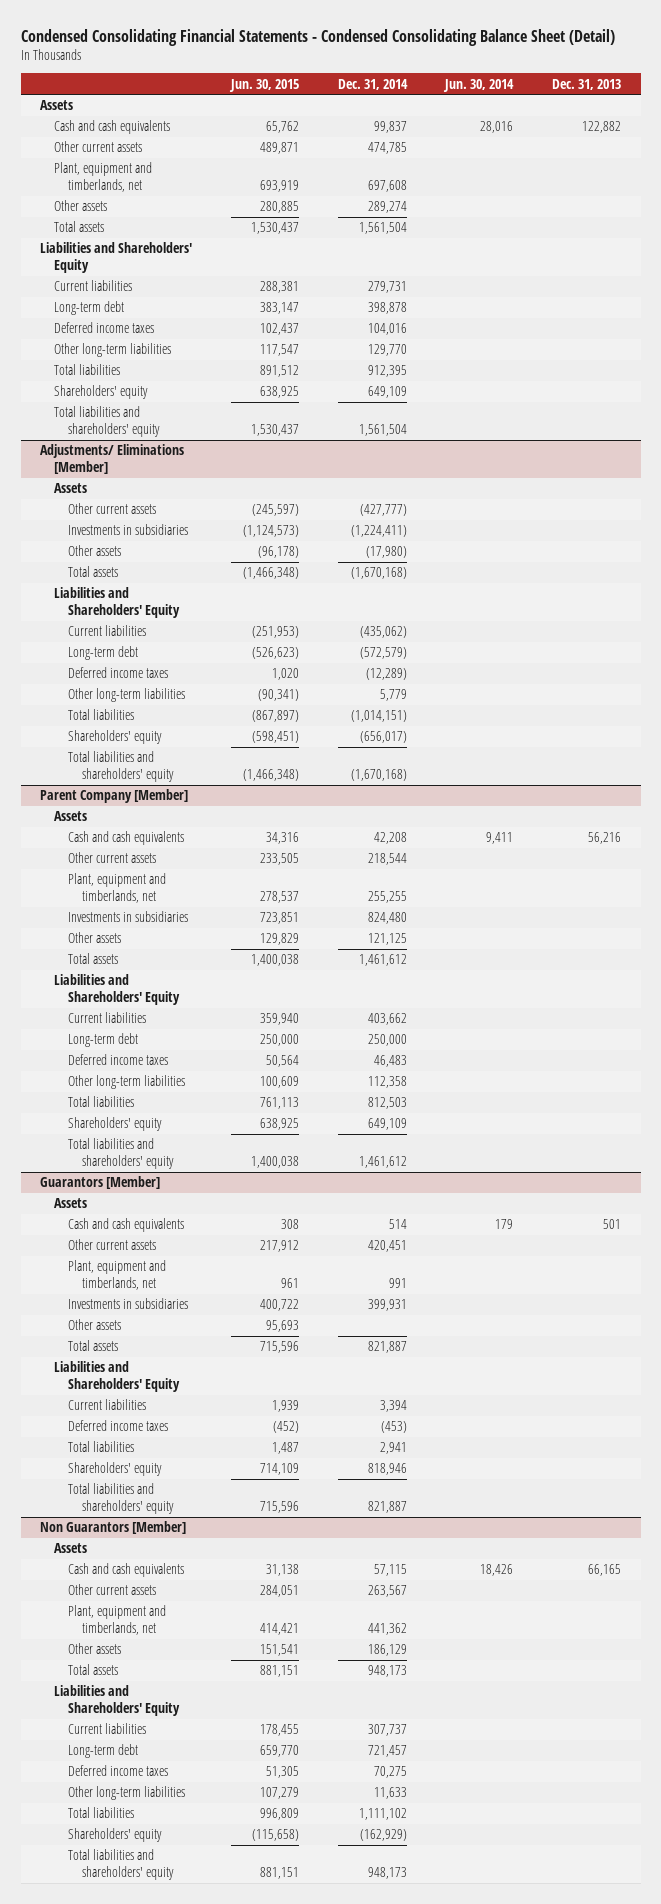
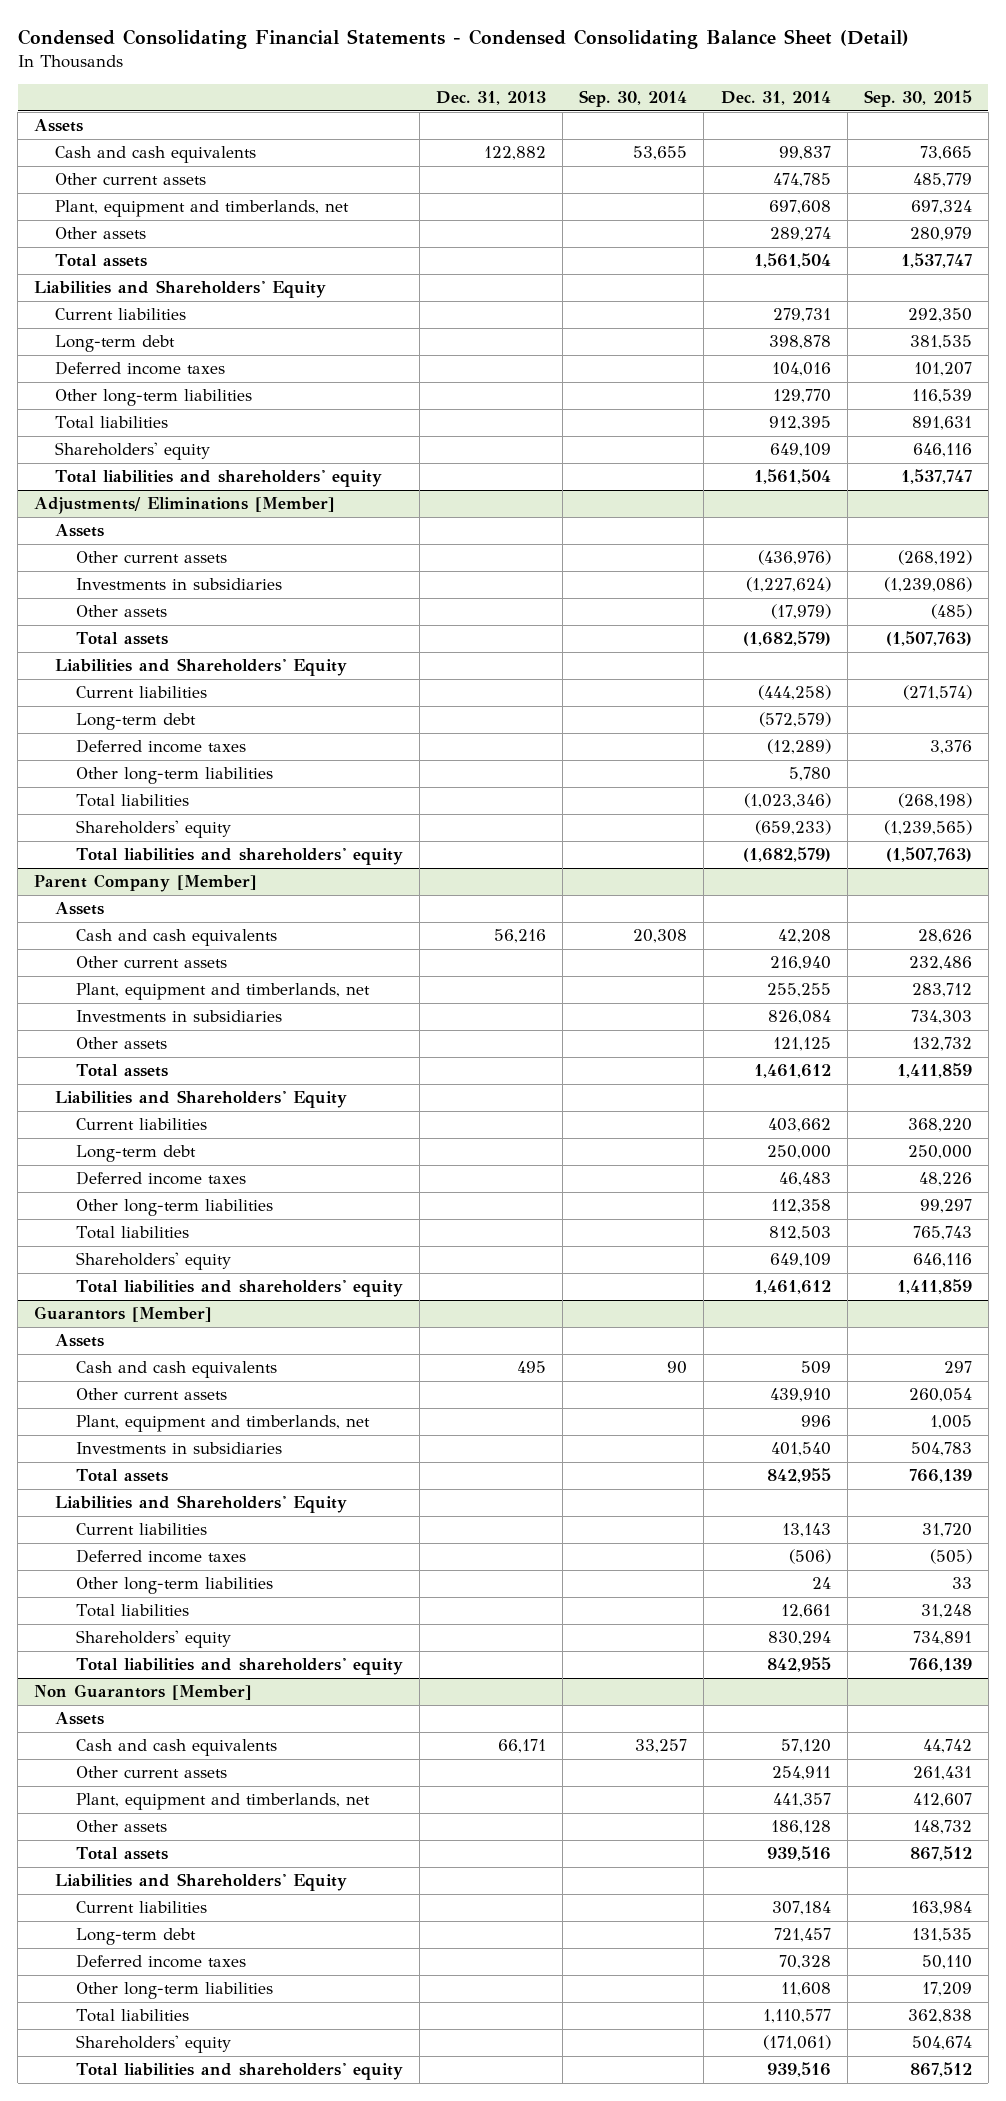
- | Jun. 30, 2015 | Dec. 31, 2014 | Jun. 30, 2014 | Dec. 31, 2013
+ | Dec. 31, 2013 | Sep. 30, 2014 | Dec. 31, 2014 | Sep. 30, 2015
@ Adjustments/ Eliminations [Member]
- Other current assets | (245,597) | (427,777) | |
- Investments in subsidiaries | (1,124,573) | (1,224,411) | |
- Other assets | (96,178) | (17,980) | |
- Total assets | (1,466,348) | (1,670,168) | |
+ Other current assets | | | (436,976) | (268,192)
+ Investments in subsidiaries | | | (1,227,624) | (1,239,086)
+ Other assets | | | (17,979) | (485)
+ Total assets | | | (1,682,579) | (1,507,763)
- Current liabilities | (251,953) | (435,062) | |
+ Current liabilities | | | (444,258) | (271,574)
- Other long-term liabilities | (90,341) | 5,779 | |
- Total liabilities | (867,897) | (1,014,151) | |
- Shareholders' equity | (598,451) | (656,017) | |
- Total liabilities and shareholders' equity | (1,466,348) | (1,670,168) | |
+ Other long-term liabilities | | | 5,780 |
+ Total liabilities | | | (1,023,346) | (268,198)
+ Shareholders' equity | | | (659,233) | (1,239,565)
+ Total liabilities and shareholders' equity | | | (1,682,579) | (1,507,763)
@ Parent Company [Member]
- Other current assets | 233,505 | 218,544 | |
+ Other current assets | | | 216,940 | 232,486
- Investments in subsidiaries | 723,851 | 824,480 | |
+ Investments in subsidiaries | | | 826,084 | 734,303
@ Guarantors [Member]
- Cash and cash equivalents | 308 | 514 | 179 | 501
- Other current assets | 217,912 | 420,451 | |
- Plant, equipment and timberlands, net | 961 | 991 | |
- Investments in subsidiaries | 400,722 | 399,931 | |
- Other assets | 95,693 | | |
- Total assets | 715,596 | 821,887 | |
+ Cash and cash equivalents | 495 | 90 | 509 | 297
+ Other current assets | | | 439,910 | 260,054
+ Plant, equipment and timberlands, net | | | 996 | 1,005
+ Investments in subsidiaries | | | 401,540 | 504,783
+ Total assets | | | 842,955 | 766,139
- Current liabilities | 1,939 | 3,394 | |
- Deferred income taxes | (452) | (453) | |
- Total liabilities | 1,487 | 2,941 | |
- Shareholders' equity | 714,109 | 818,946 | |
- Total liabilities and shareholders' equity | 715,596 | 821,887 | |
+ Current liabilities | | | 13,143 | 31,720
+ Deferred income taxes | | | (506) | (505)
+ Other long-term liabilities | | | 24 | 33
+ Total liabilities | | | 12,661 | 31,248
+ Shareholders' equity | | | 830,294 | 734,891
+ Total liabilities and shareholders' equity | | | 842,955 | 766,139
@ Non Guarantors [Member]
- Cash and cash equivalents | 31,138 | 57,115 | 18,426 | 66,165
- Other current assets | 284,051 | 263,567 | |
- Plant, equipment and timberlands, net | 414,421 | 441,362 | |
- Other assets | 151,541 | 186,129 | |
- Total assets | 881,151 | 948,173 | |
+ Cash and cash equivalents | 66,171 | 33,257 | 57,120 | 44,742
+ Other current assets | | | 254,911 | 261,431
+ Plant, equipment and timberlands, net | | | 441,357 | 412,607
+ Other assets | | | 186,128 | 148,732
+ Total assets | | | 939,516 | 867,512
- Current liabilities | 178,455 | 307,737 | |
+ Current liabilities | | | 307,184 | 163,984
- Deferred income taxes | 51,305 | 70,275 | |
- Other long-term liabilities | 107,279 | 11,633 | |
- Total liabilities | 996,809 | 1,111,102 | |
- Shareholders' equity | (115,658) | (162,929) | |
- Total liabilities and shareholders' equity | 881,151 | 948,173 | |
+ Deferred income taxes | | | 70,328 | 50,110
+ Other long-term liabilities | | | 11,608 | 17,209
+ Total liabilities | | | 1,110,577 | 362,838
+ Shareholders' equity | | | (171,061) | 504,674
+ Total liabilities and shareholders' equity | | | 939,516 | 867,512

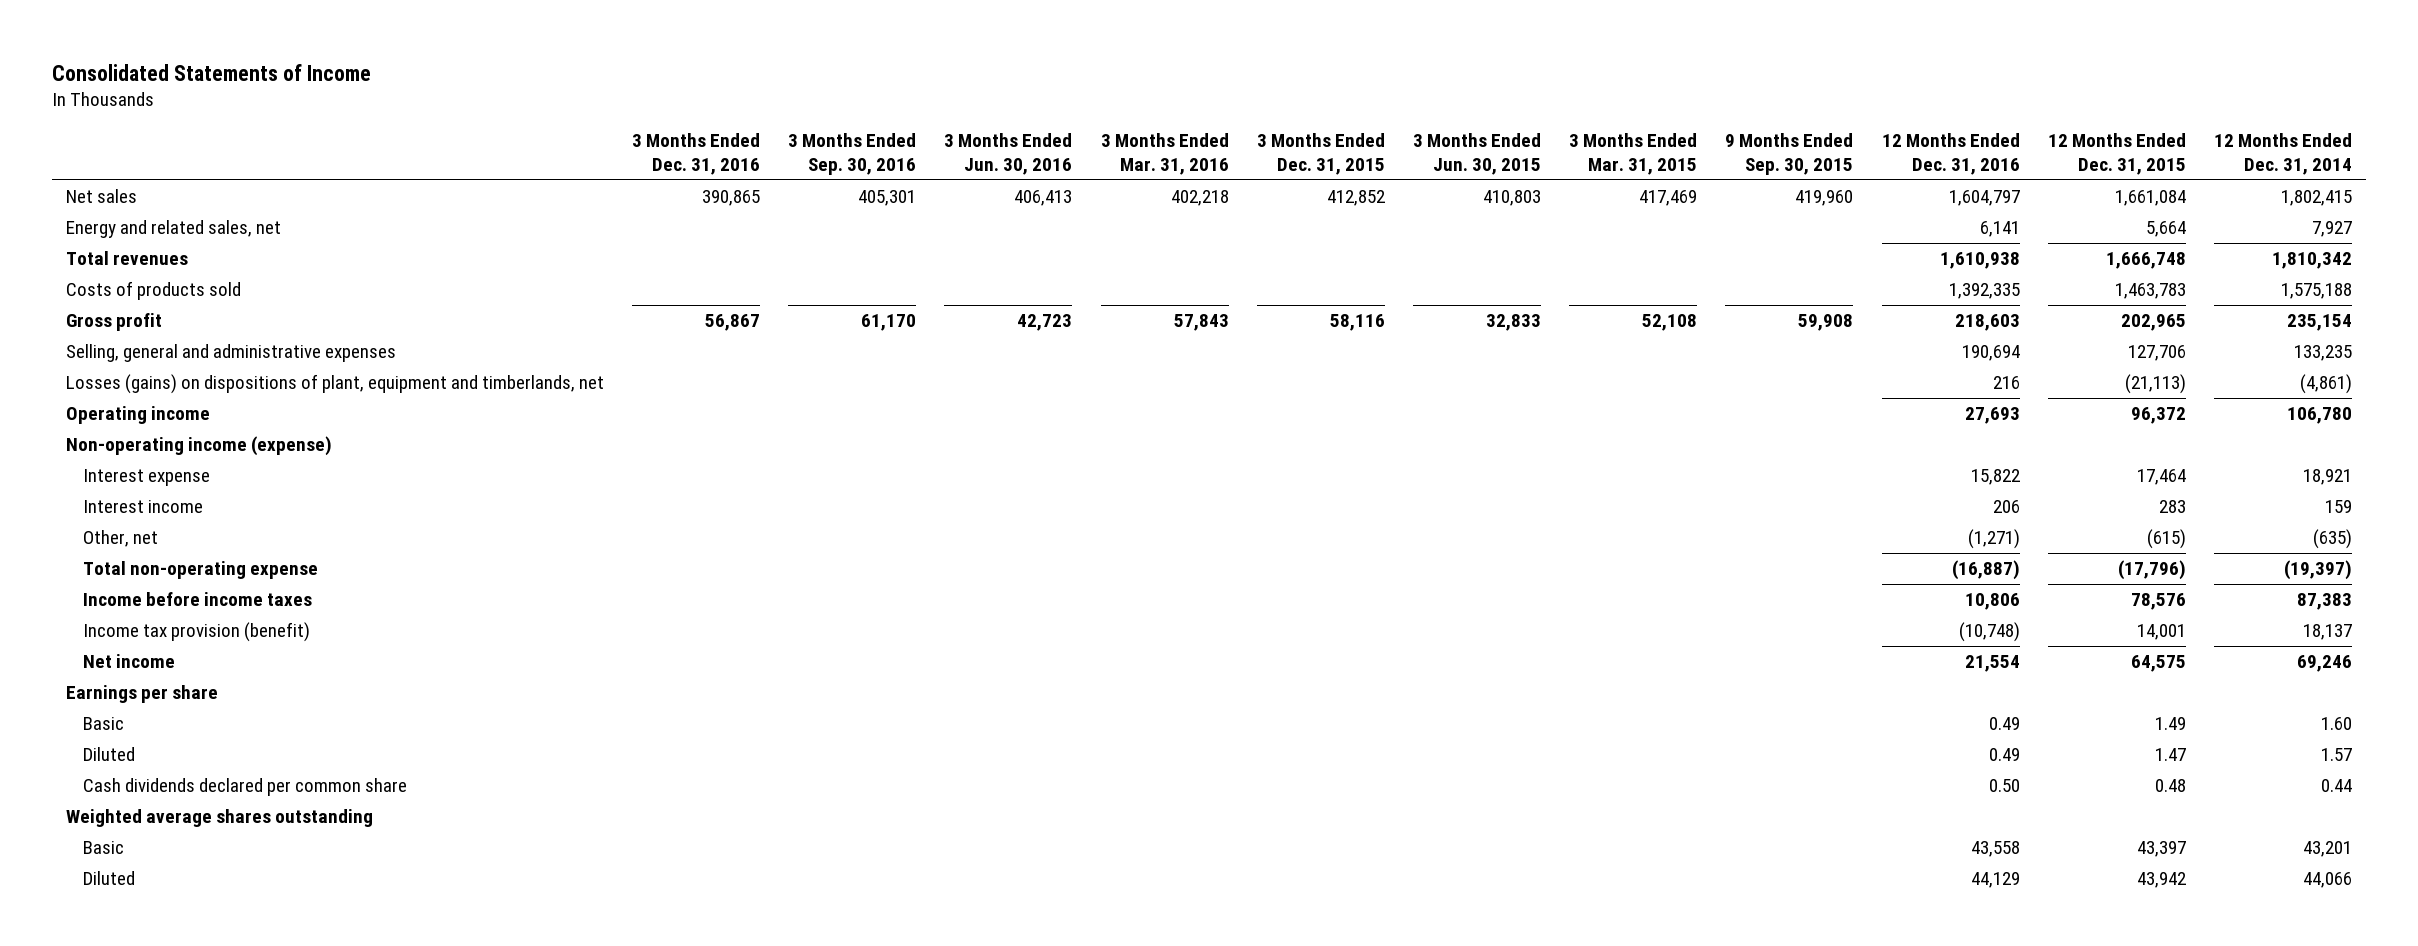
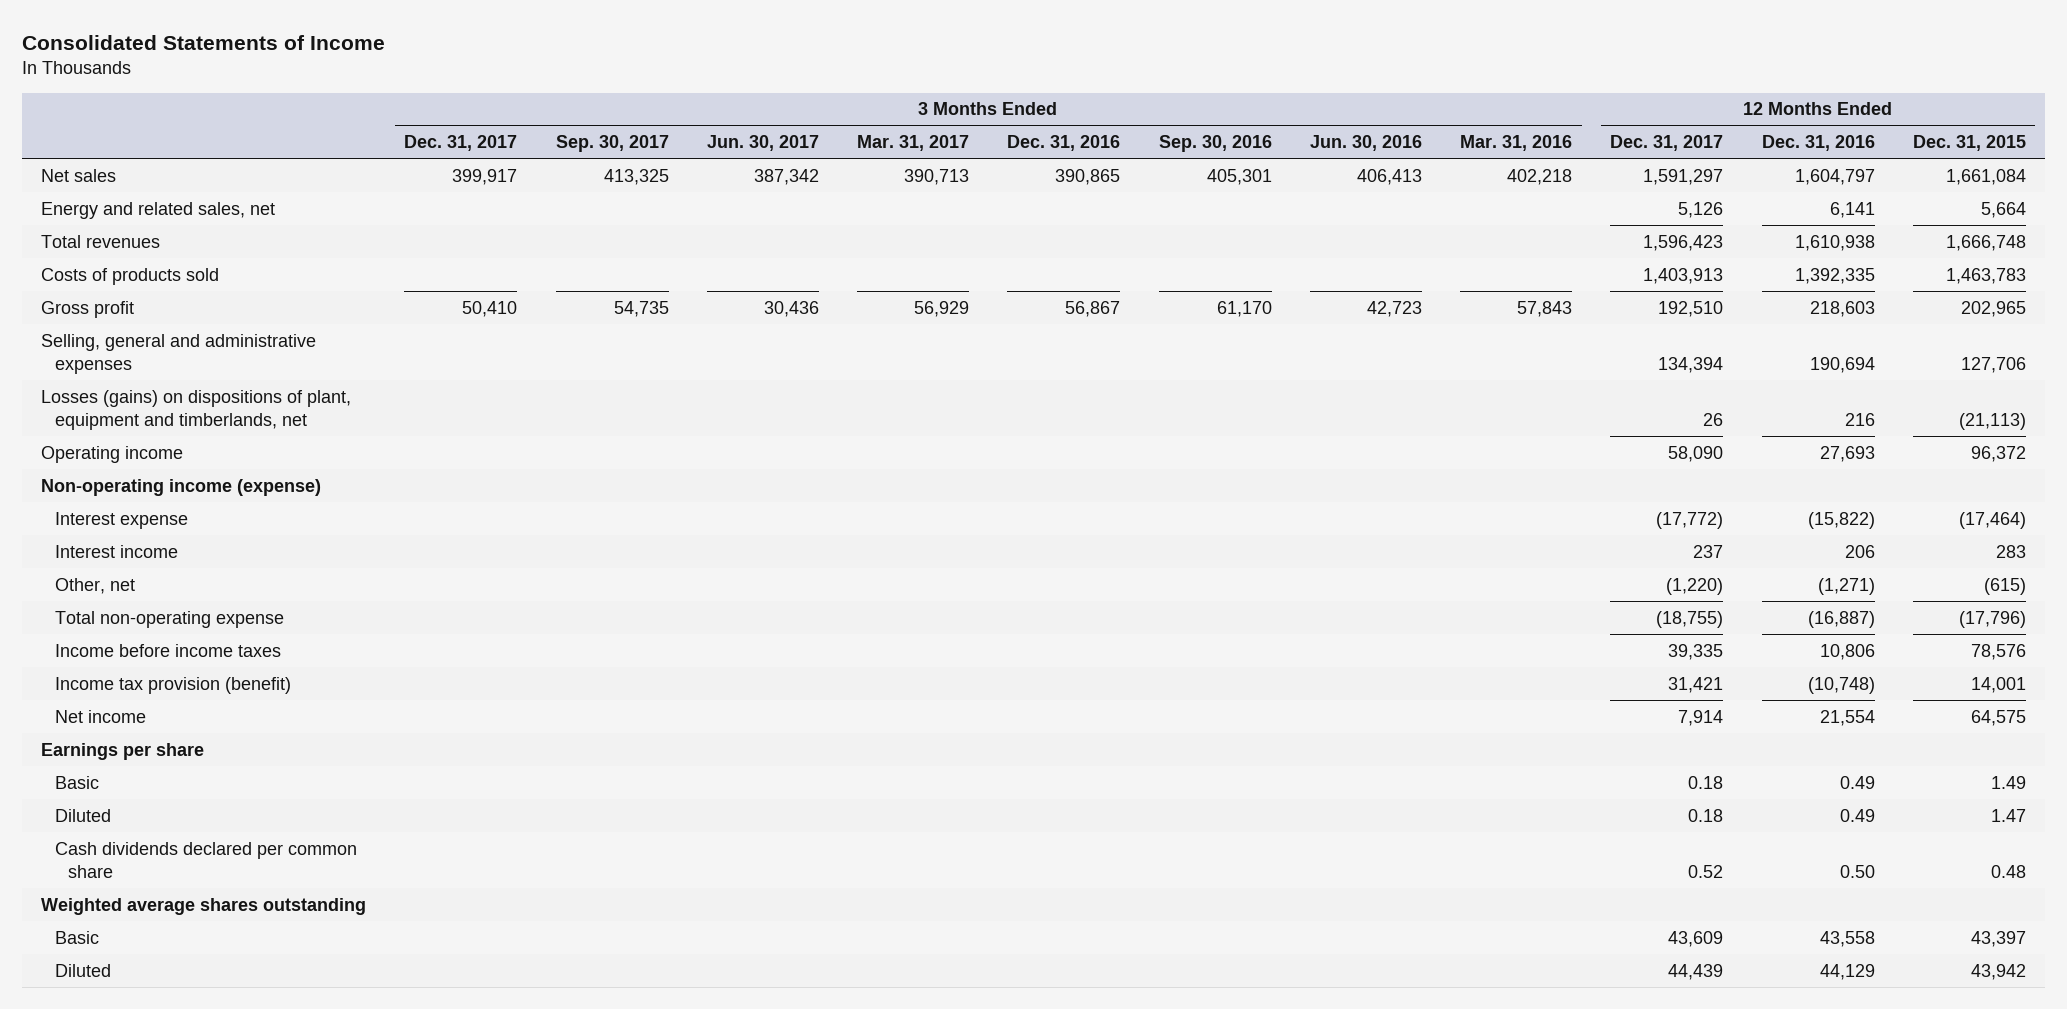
- | 3 Months Ended Dec. 31, 2016 | 3 Months Ended Sep. 30, 2016 | 3 Months Ended Jun. 30, 2016 | 3 Months Ended Mar. 31, 2016 | 3 Months Ended Dec. 31, 2015 | 3 Months Ended Jun. 30, 2015 | 3 Months Ended Mar. 31, 2015 | 9 Months Ended Sep. 30, 2015 | 12 Months Ended Dec. 31, 2016 | 12 Months Ended Dec. 31, 2015 | 12 Months Ended Dec. 31, 2014
+ | 3 Months Ended Dec. 31, 2017 | 3 Months Ended Sep. 30, 2017 | 3 Months Ended Jun. 30, 2017 | 3 Months Ended Mar. 31, 2017 | 3 Months Ended Dec. 31, 2016 | 3 Months Ended Sep. 30, 2016 | 3 Months Ended Jun. 30, 2016 | 3 Months Ended Mar. 31, 2016 | 12 Months Ended Dec. 31, 2017 | 12 Months Ended Dec. 31, 2016 | 12 Months Ended Dec. 31, 2015
- Interest expense | | | | | | | | | 15,822 | 17,464 | 18,921
+ Interest expense | | | | | | | | | (17,772) | (15,822) | (17,464)

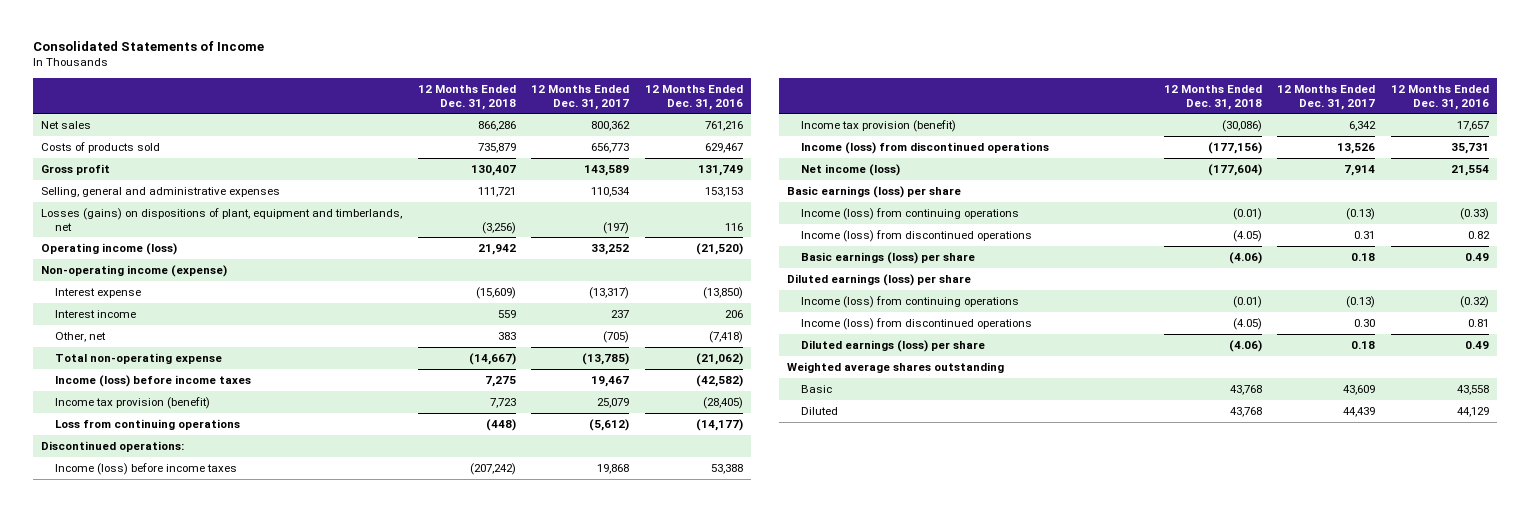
- | 3 Months Ended Dec. 31, 2017 | 3 Months Ended Sep. 30, 2017 | 3 Months Ended Jun. 30, 2017 | 3 Months Ended Mar. 31, 2017 | 3 Months Ended Dec. 31, 2016 | 3 Months Ended Sep. 30, 2016 | 3 Months Ended Jun. 30, 2016 | 3 Months Ended Mar. 31, 2016 | 12 Months Ended Dec. 31, 2017 | 12 Months Ended Dec. 31, 2016 | 12 Months Ended Dec. 31, 2015
+ | 12 Months Ended Dec. 31, 2018 | 12 Months Ended Dec. 31, 2017 | 12 Months Ended Dec. 31, 2016
- Net sales | 399,917 | 413,325 | 387,342 | 390,713 | 390,865 | 405,301 | 406,413 | 402,218 | 1,591,297 | 1,604,797 | 1,661,084
- Energy and related sales, net | | | | | | | | | 5,126 | 6,141 | 5,664
- Total revenues | | | | | | | | | 1,596,423 | 1,610,938 | 1,666,748
- Costs of products sold | | | | | | | | | 1,403,913 | 1,392,335 | 1,463,783
- Gross profit | 50,410 | 54,735 | 30,436 | 56,929 | 56,867 | 61,170 | 42,723 | 57,843 | 192,510 | 218,603 | 202,965
- Selling, general and administrative expenses | | | | | | | | | 134,394 | 190,694 | 127,706
- Losses (gains) on dispositions of plant, equipment and timberlands, net | | | | | | | | | 26 | 216 | (21,113)
- Operating income | | | | | | | | | 58,090 | 27,693 | 96,372
+ Net sales | 866,286 | 800,362 | 761,216
+ Costs of products sold | 735,879 | 656,773 | 629,467
+ Gross profit | 130,407 | 143,589 | 131,749
+ Selling, general and administrative expenses | 111,721 | 110,534 | 153,153
+ Losses (gains) on dispositions of plant, equipment and timberlands, net | (3,256) | (197) | 116
+ Operating income (loss) | 21,942 | 33,252 | (21,520)
- Interest expense | | | | | | | | | (17,772) | (15,822) | (17,464)
+ Interest expense | (15,609) | (13,317) | (13,850)
- Other, net | | | | | | | | | (1,220) | (1,271) | (615)
- Total non-operating expense | | | | | | | | | (18,755) | (16,887) | (17,796)
- Income before income taxes | | | | | | | | | 39,335 | 10,806 | 78,576
- Income tax provision (benefit) | | | | | | | | | 31,421 | (10,748) | 14,001
- Net income | | | | | | | | | 7,914 | 21,554 | 64,575
- Earnings per share
- Basic | | | | | | | | | 0.18 | 0.49 | 1.49
- Diluted | | | | | | | | | 0.18 | 0.49 | 1.47
- Cash dividends declared per common share | | | | | | | | | 0.52 | 0.50 | 0.48
+ Other, net | 383 | (705) | (7,418)
+ Total non-operating expense | (14,667) | (13,785) | (21,062)
+ Income (loss) before income taxes | 7,275 | 19,467 | (42,582)
+ Income tax provision (benefit) | 7,723 | 25,079 | (28,405)
+ Loss from continuing operations | (448) | (5,612) | (14,177)
+ Discontinued operations:
+ Income (loss) before income taxes | (207,242) | 19,868 | 53,388
+ Income tax provision (benefit) | (30,086) | 6,342 | 17,657
+ Income (loss) from discontinued operations | (177,156) | 13,526 | 35,731
+ Net income (loss) | (177,604) | 7,914 | 21,554
+ Basic earnings (loss) per share
+ Income (loss) from continuing operations | (0.01) | (0.13) | (0.33)
+ Income (loss) from discontinued operations | (4.05) | 0.31 | 0.82
+ Basic earnings (loss) per share | (4.06) | 0.18 | 0.49
+ Diluted earnings (loss) per share
+ Income (loss) from continuing operations | (0.01) | (0.13) | (0.32)
+ Income (loss) from discontinued operations | (4.05) | 0.30 | 0.81
+ Diluted earnings (loss) per share | (4.06) | 0.18 | 0.49

